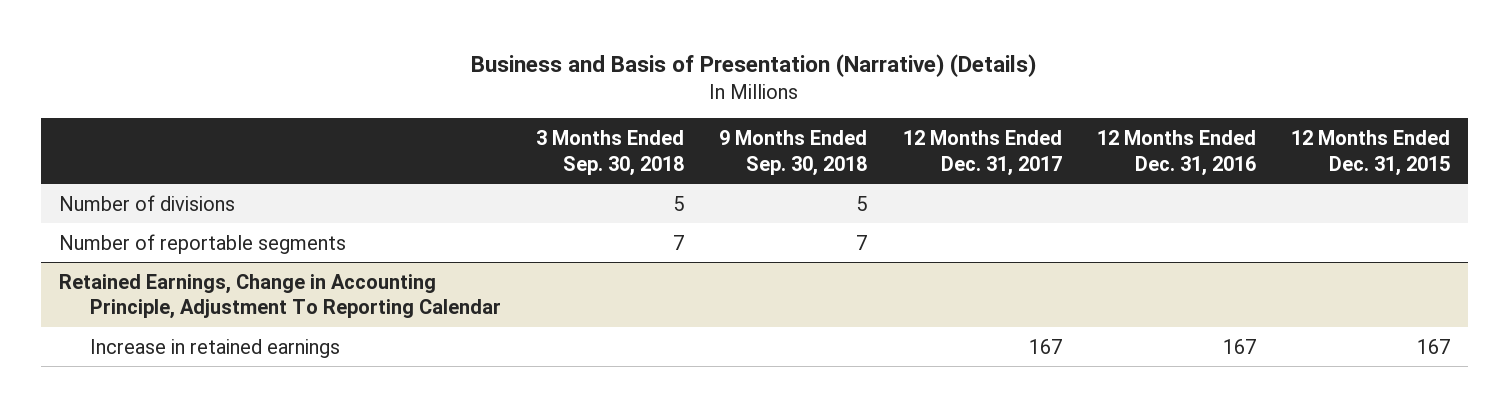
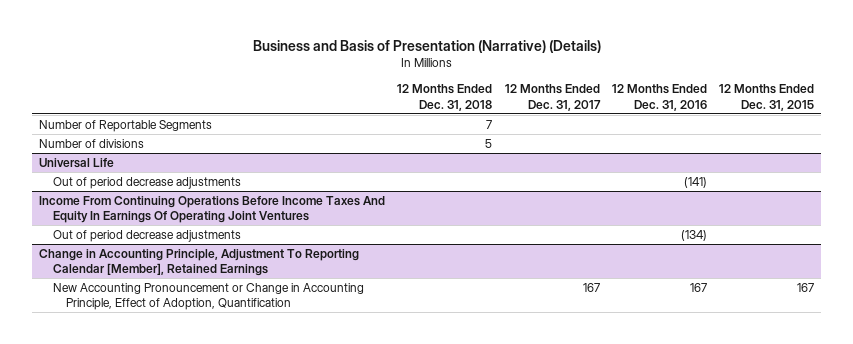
- | 3 Months Ended Sep. 30, 2018 | 9 Months Ended Sep. 30, 2018 | 12 Months Ended Dec. 31, 2017 | 12 Months Ended Dec. 31, 2016 | 12 Months Ended Dec. 31, 2015
+ | 12 Months Ended Dec. 31, 2018 | 12 Months Ended Dec. 31, 2017 | 12 Months Ended Dec. 31, 2016 | 12 Months Ended Dec. 31, 2015
+ Number of Reportable Segments | 7 | | |
- Number of reportable segments | 7 | 7 | | |
- Retained Earnings, Change in Accounting Principle, Adjustment To Reporting Calendar
- Increase in retained earnings | | | 167 | 167 | 167
+ Universal Life
+ Out of period decrease adjustments | | | (141) |
+ Income From Continuing Operations Before Income Taxes And Equity In Earnings Of Operating Joint Ventures
+ Out of period decrease adjustments | | | (134) |
+ Change in Accounting Principle, Adjustment To Reporting Calendar [Member], Retained Earnings
+ New Accounting Pronouncement or Change in Accounting Principle, Effect of Adoption, Quantification | | 167 | 167 | 167

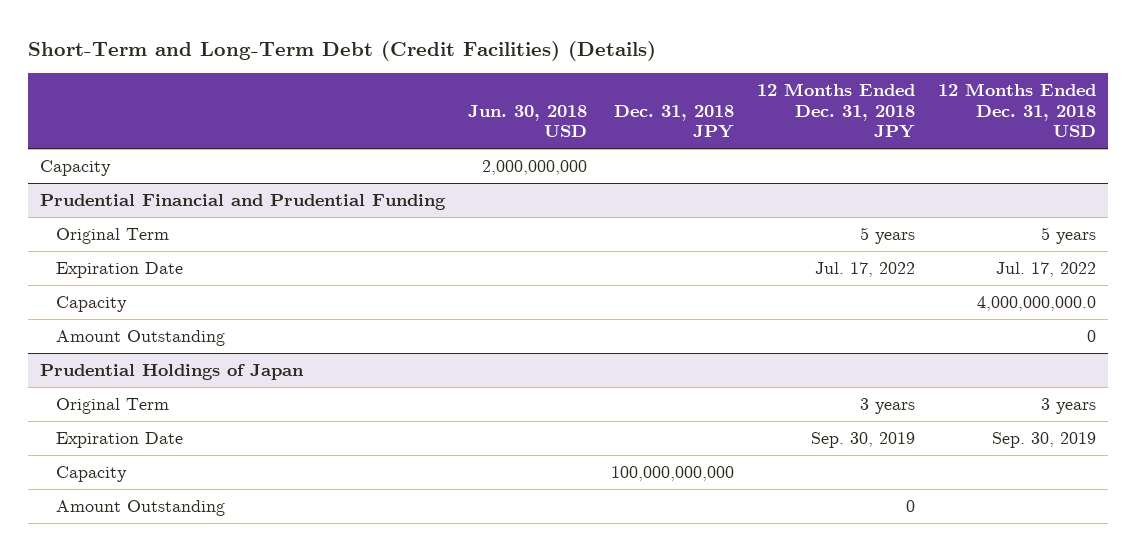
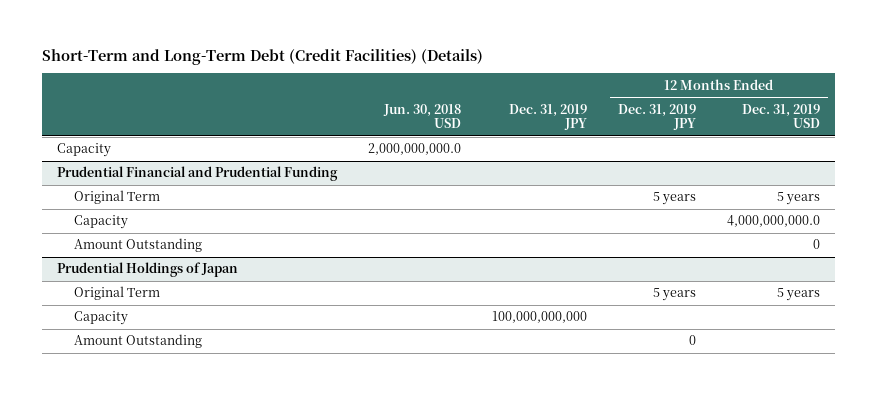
- | Jun. 30, 2018 USD | Dec. 31, 2018 JPY | 12 Months Ended Dec. 31, 2018 JPY | 12 Months Ended Dec. 31, 2018 USD
+ | Jun. 30, 2018 USD | Dec. 31, 2019 JPY | 12 Months Ended Dec. 31, 2019 JPY | 12 Months Ended Dec. 31, 2019 USD
- Capacity | 2,000,000,000 | | |
+ Capacity | 2,000,000,000.0 | | |
@ Prudential Financial and Prudential Funding
- Expiration Date | | | Jul. 17, 2022 | Jul. 17, 2022
@ Prudential Holdings of Japan
- Expiration Date | | | Sep. 30, 2019 | Sep. 30, 2019

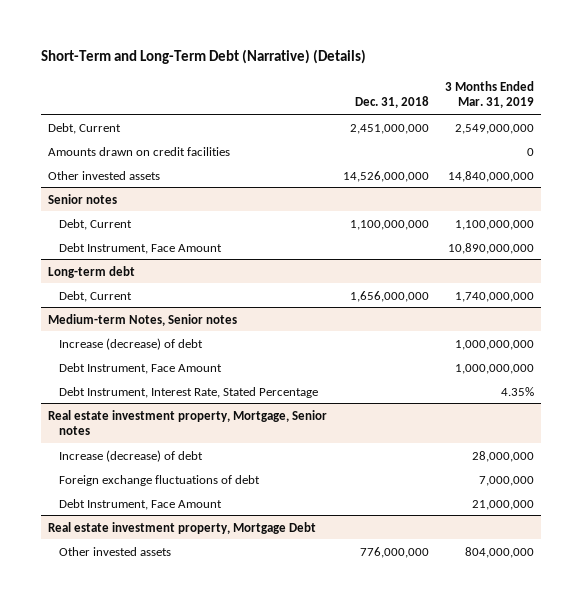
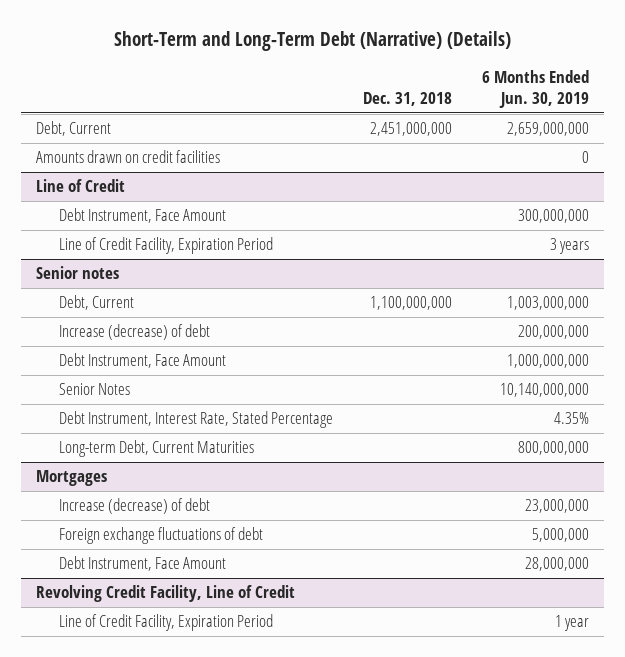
- | Dec. 31, 2018 | 3 Months Ended Mar. 31, 2019
+ | Dec. 31, 2018 | 6 Months Ended Jun. 30, 2019
- Other invested assets | 14,526,000,000 | 14,840,000,000
+ Line of Credit
+ Debt Instrument, Face Amount | | 300,000,000
+ Line of Credit Facility, Expiration Period | | 3 years
@ Senior notes
+ Increase (decrease) of debt | | 200,000,000
- Long-term debt
- Debt, Current | 1,656,000,000 | 1,740,000,000
- Medium-term Notes, Senior notes
- Increase (decrease) of debt | | 1,000,000,000
- Debt Instrument, Face Amount | | 1,000,000,000
- Debt Instrument, Interest Rate, Stated Percentage | | 4.35%
- Real estate investment property, Mortgage, Senior notes
- Increase (decrease) of debt | | 28,000,000
- Foreign exchange fluctuations of debt | | 7,000,000
- Debt Instrument, Face Amount | | 21,000,000
- Real estate investment property, Mortgage Debt
- Other invested assets | 776,000,000 | 804,000,000
@ Senior notes
+ Senior Notes | | 10,140,000,000
+ Debt Instrument, Interest Rate, Stated Percentage | | 4.35%
+ Long-term Debt, Current Maturities | | 800,000,000
+ Mortgages
+ Increase (decrease) of debt | | 23,000,000
+ Foreign exchange fluctuations of debt | | 5,000,000
+ Debt Instrument, Face Amount | | 28,000,000
+ Revolving Credit Facility, Line of Credit
+ Line of Credit Facility, Expiration Period | | 1 year

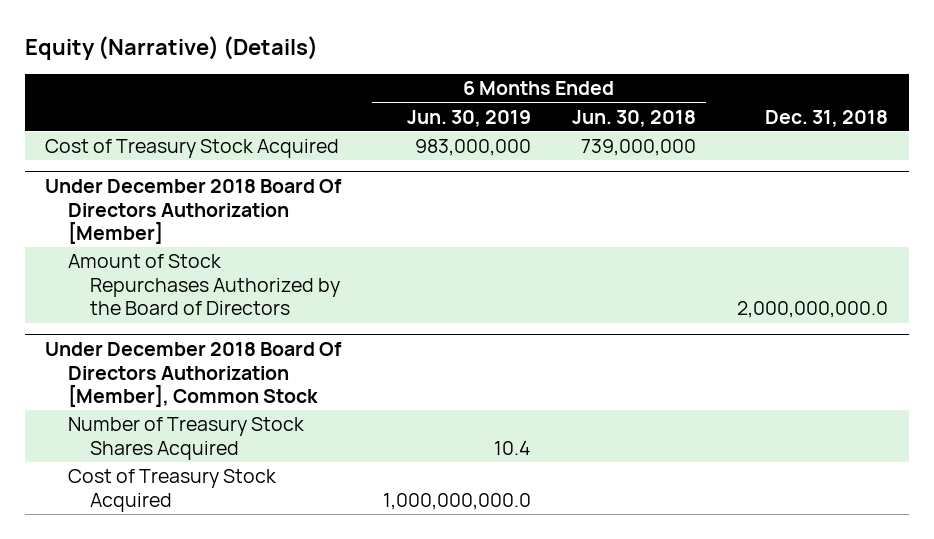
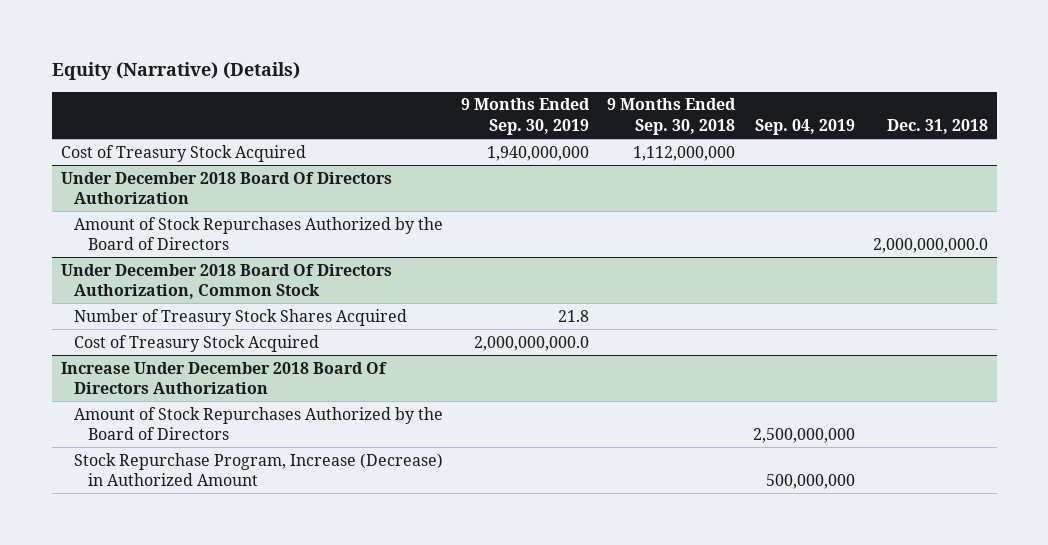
- | 6 Months Ended Jun. 30, 2019 | 6 Months Ended Jun. 30, 2018 | Dec. 31, 2018
+ | 9 Months Ended Sep. 30, 2019 | 9 Months Ended Sep. 30, 2018 | Sep. 04, 2019 | Dec. 31, 2018
- Under December 2018 Board Of Directors Authorization [Member]
+ Under December 2018 Board Of Directors Authorization
- Under December 2018 Board Of Directors Authorization [Member], Common Stock
+ Under December 2018 Board Of Directors Authorization, Common Stock
+ Increase Under December 2018 Board Of Directors Authorization
+ Amount of Stock Repurchases Authorized by the Board of Directors | | | 2,500,000,000 |
+ Stock Repurchase Program, Increase (Decrease) in Authorized Amount | | | 500,000,000 |

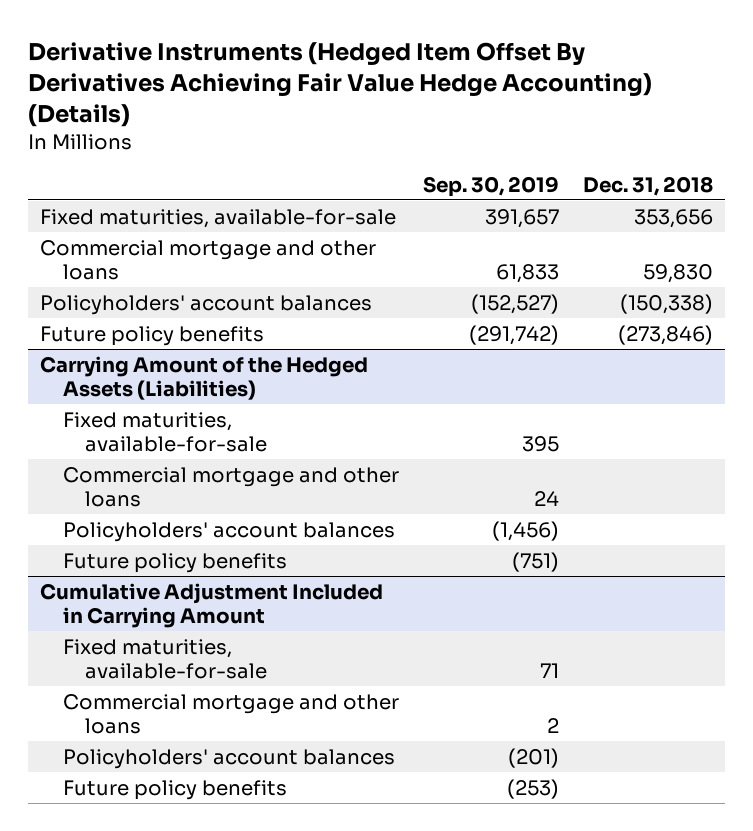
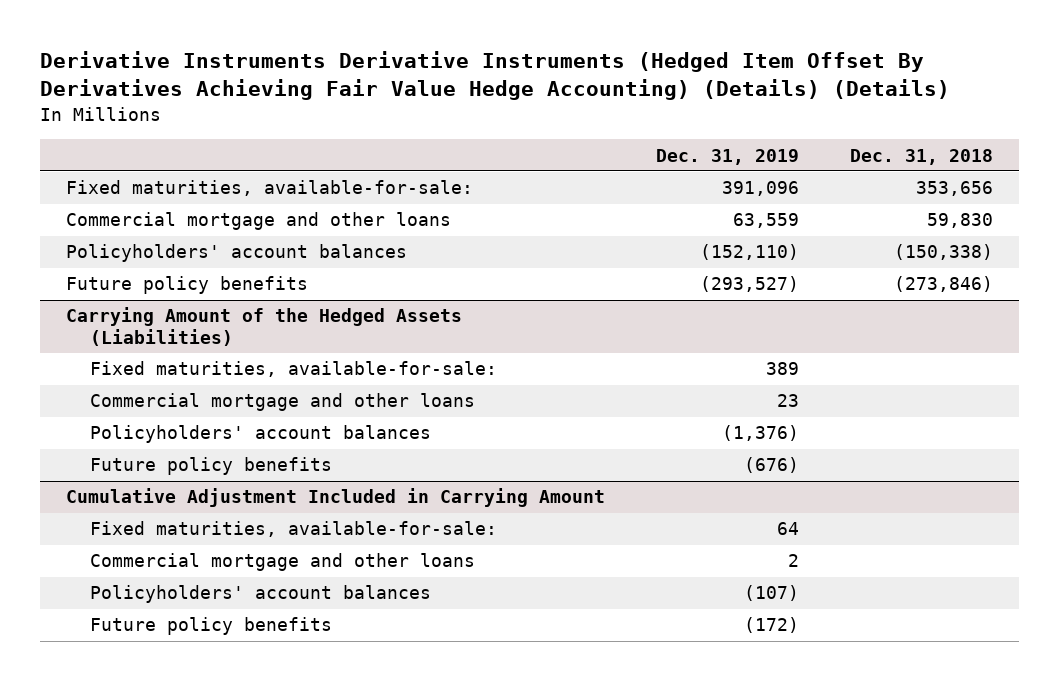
- Derivative Instruments (Hedged Item Offset By Derivatives Achieving Fair Value Hedge Accounting) (Details)
+ Derivative Instruments Derivative Instruments (Hedged Item Offset By Derivatives Achieving Fair Value Hedge Accounting) (Details) (Details)
- | Sep. 30, 2019 | Dec. 31, 2018
+ | Dec. 31, 2019 | Dec. 31, 2018
- Fixed maturities, available-for-sale | 391,657 | 353,656
+ Fixed maturities, available-for-sale: | 391,096 | 353,656
@ Carrying Amount of the Hedged Assets (Liabilities)
- Fixed maturities, available-for-sale | 395 |
+ Fixed maturities, available-for-sale: | 389 |
@ Cumulative Adjustment Included in Carrying Amount
- Fixed maturities, available-for-sale | 71 |
+ Fixed maturities, available-for-sale: | 64 |

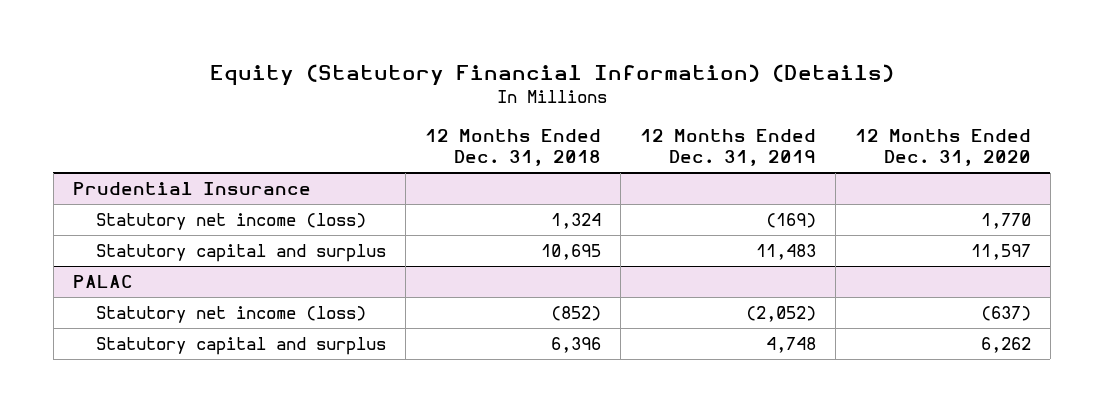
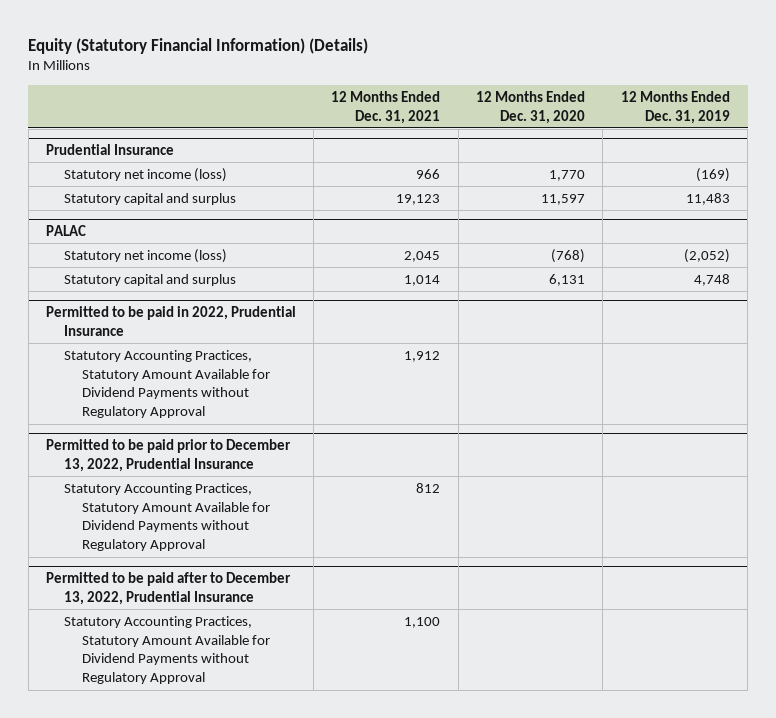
- | 12 Months Ended Dec. 31, 2018 | 12 Months Ended Dec. 31, 2019 | 12 Months Ended Dec. 31, 2020
+ | 12 Months Ended Dec. 31, 2021 | 12 Months Ended Dec. 31, 2020 | 12 Months Ended Dec. 31, 2019
@ PALAC
- Statutory net income (loss) | (852) | (2,052) | (637)
- Statutory capital and surplus | 6,396 | 4,748 | 6,262
+ Statutory net income (loss) | 2,045 | (768) | (2,052)
+ Statutory capital and surplus | 1,014 | 6,131 | 4,748
+ Permitted to be paid in 2022, Prudential Insurance
+ Statutory Accounting Practices, Statutory Amount Available for Dividend Payments without Regulatory Approval | 1,912 | |
+ Permitted to be paid prior to December 13, 2022, Prudential Insurance
+ Statutory Accounting Practices, Statutory Amount Available for Dividend Payments without Regulatory Approval | 812 | |
+ Permitted to be paid after to December 13, 2022, Prudential Insurance
+ Statutory Accounting Practices, Statutory Amount Available for Dividend Payments without Regulatory Approval | 1,100 | |

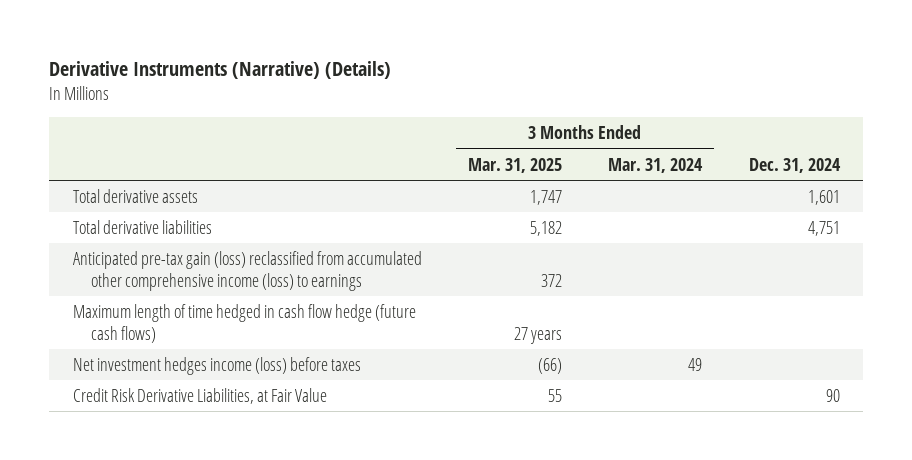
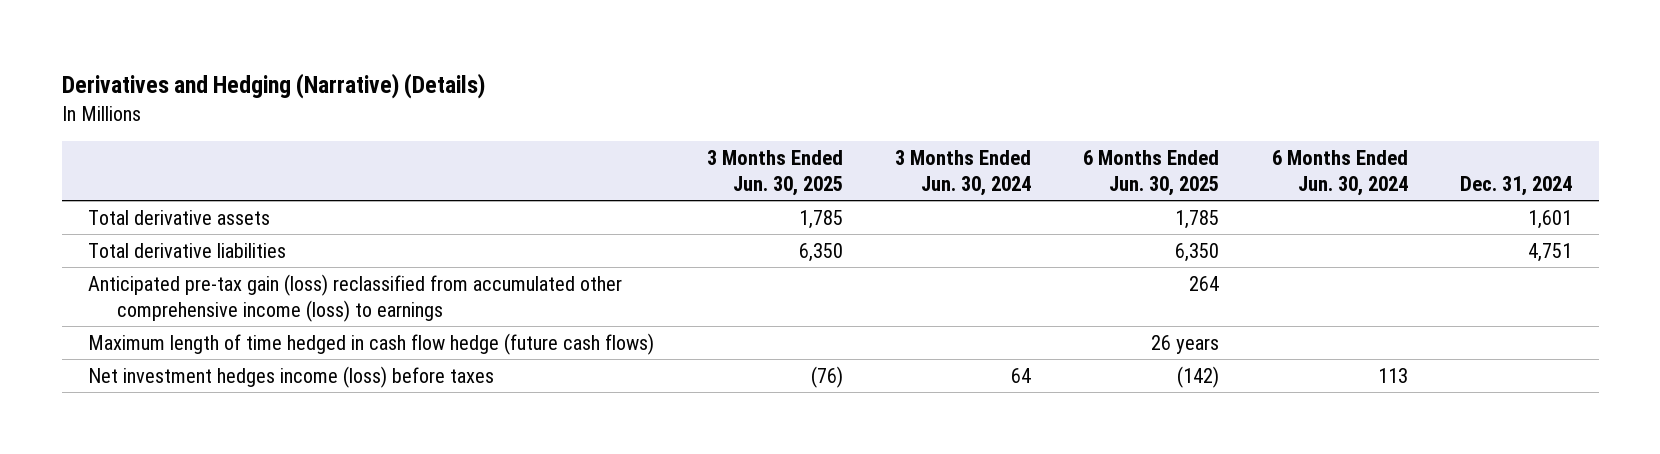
- Derivative Instruments (Narrative) (Details)
+ Derivatives and Hedging (Narrative) (Details)
- | 3 Months Ended Mar. 31, 2025 | 3 Months Ended Mar. 31, 2024 | Dec. 31, 2024
+ | 3 Months Ended Jun. 30, 2025 | 3 Months Ended Jun. 30, 2024 | 6 Months Ended Jun. 30, 2025 | 6 Months Ended Jun. 30, 2024 | Dec. 31, 2024
- Credit Risk Derivative Liabilities, at Fair Value | 55 | | 90

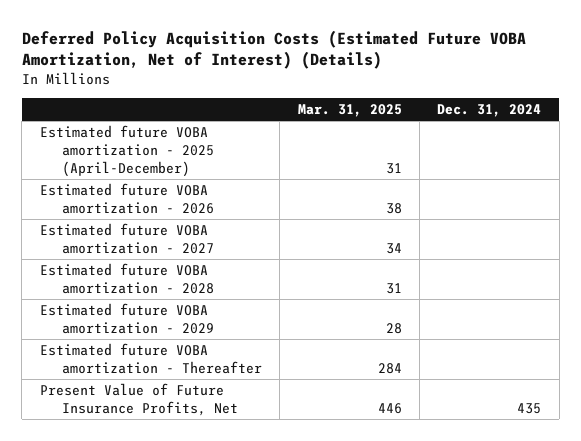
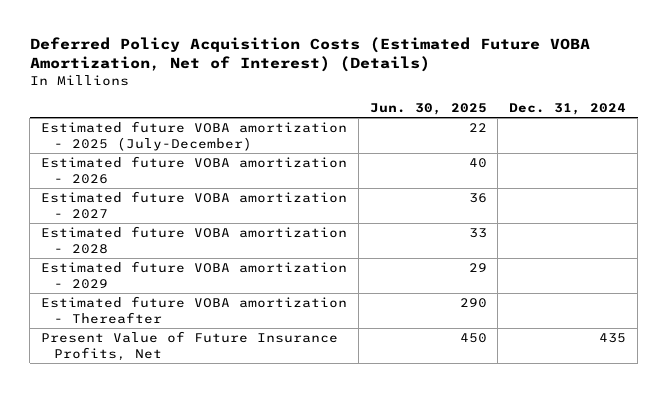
- | Mar. 31, 2025 | Dec. 31, 2024
+ | Jun. 30, 2025 | Dec. 31, 2024
- Estimated future VOBA amortization - 2025 (April-December) | 31 |
+ Estimated future VOBA amortization - 2025 (July-December) | 22 |

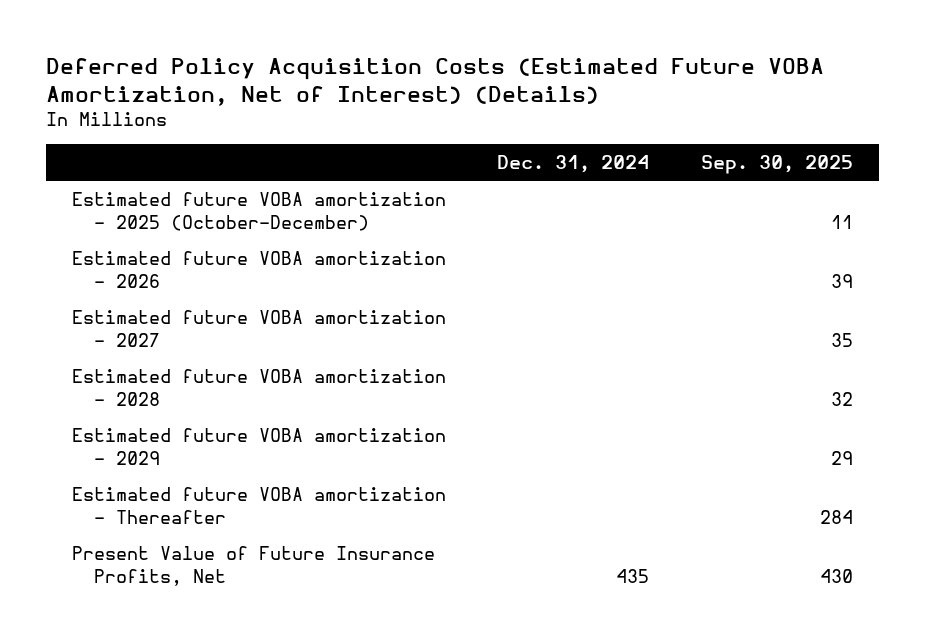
- | Jun. 30, 2025 | Dec. 31, 2024
+ | Dec. 31, 2024 | Sep. 30, 2025
- Estimated future VOBA amortization - 2025 (July-December) | 22 |
+ Estimated future VOBA amortization - 2025 (October-December) | | 11

